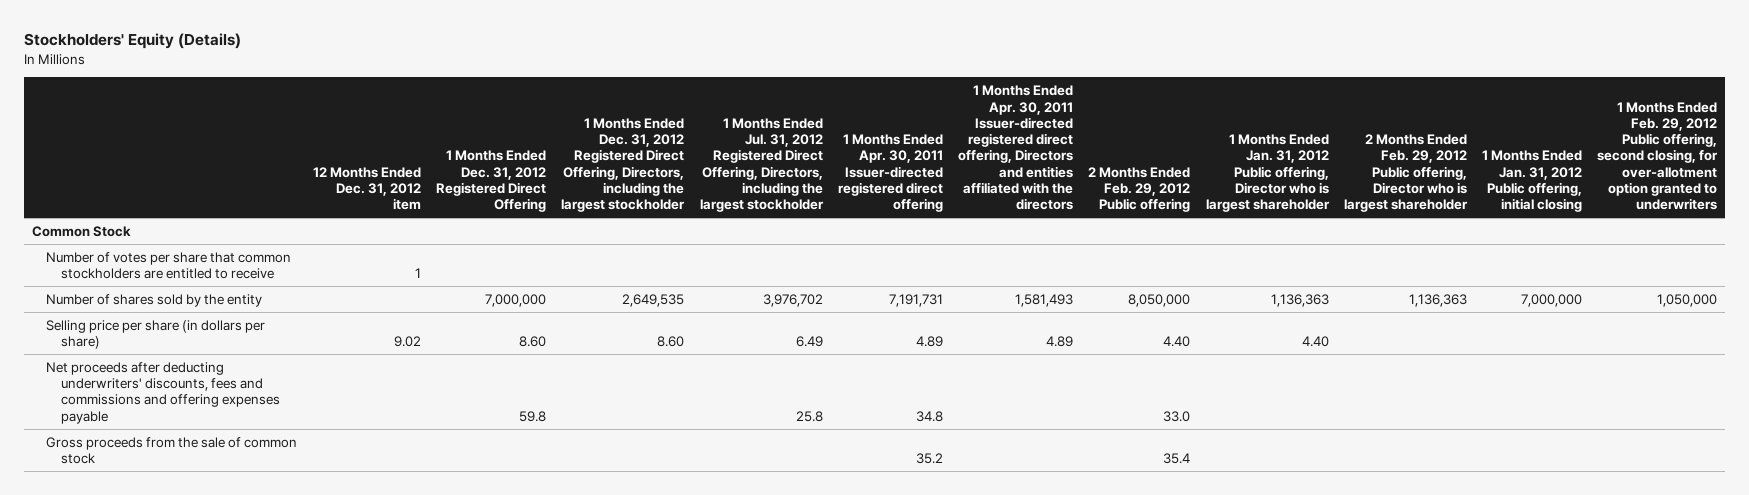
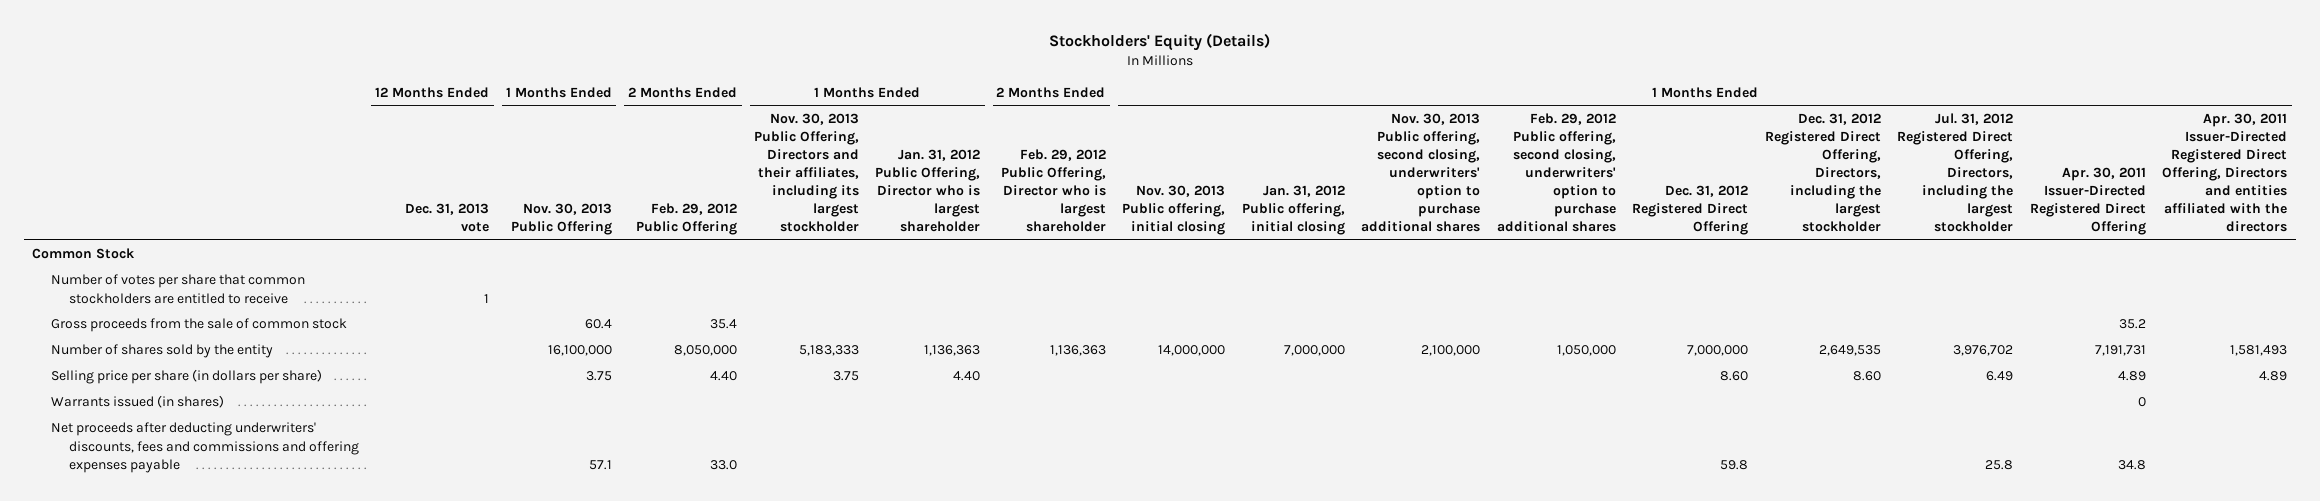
- | 12 Months Ended Dec. 31, 2012 item | 1 Months Ended Dec. 31, 2012 Registered Direct Offering | 1 Months Ended Dec. 31, 2012 Registered Direct Offering, Directors, including the largest stockholder | 1 Months Ended Jul. 31, 2012 Registered Direct Offering, Directors, including the largest stockholder | 1 Months Ended Apr. 30, 2011 Issuer-directed registered direct offering | 1 Months Ended Apr. 30, 2011 Issuer-directed registered direct offering, Directors and entities affiliated with the directors | 2 Months Ended Feb. 29, 2012 Public offering | 1 Months Ended Jan. 31, 2012 Public offering, Director who is largest shareholder | 2 Months Ended Feb. 29, 2012 Public offering, Director who is largest shareholder | 1 Months Ended Jan. 31, 2012 Public offering, initial closing | 1 Months Ended Feb. 29, 2012 Public offering, second closing, for over-allotment option granted to underwriters
+ | 12 Months Ended Dec. 31, 2013 vote | 1 Months Ended Nov. 30, 2013 Public Offering | 2 Months Ended Feb. 29, 2012 Public Offering | 1 Months Ended Nov. 30, 2013 Public Offering, Directors and their affiliates, including its largest stockholder | 1 Months Ended Jan. 31, 2012 Public Offering, Director who is largest shareholder | 2 Months Ended Feb. 29, 2012 Public Offering, Director who is largest shareholder | 1 Months Ended Nov. 30, 2013 Public offering, initial closing | 1 Months Ended Jan. 31, 2012 Public offering, initial closing | 1 Months Ended Nov. 30, 2013 Public offering, second closing, underwriters' option to purchase additional shares | 1 Months Ended Feb. 29, 2012 Public offering, second closing, underwriters' option to purchase additional shares | 1 Months Ended Dec. 31, 2012 Registered Direct Offering | 1 Months Ended Dec. 31, 2012 Registered Direct Offering, Directors, including the largest stockholder | 1 Months Ended Jul. 31, 2012 Registered Direct Offering, Directors, including the largest stockholder | 1 Months Ended Apr. 30, 2011 Issuer-Directed Registered Direct Offering | 1 Months Ended Apr. 30, 2011 Issuer-Directed Registered Direct Offering, Directors and entities affiliated with the directors
moved up: Gross proceeds from the sale of common stock | | 60.4 | 35.4 | | | | | | | | | | | 35.2 |
+ Warrants issued (in shares) | | | | | | | | | | | | | | 0 |

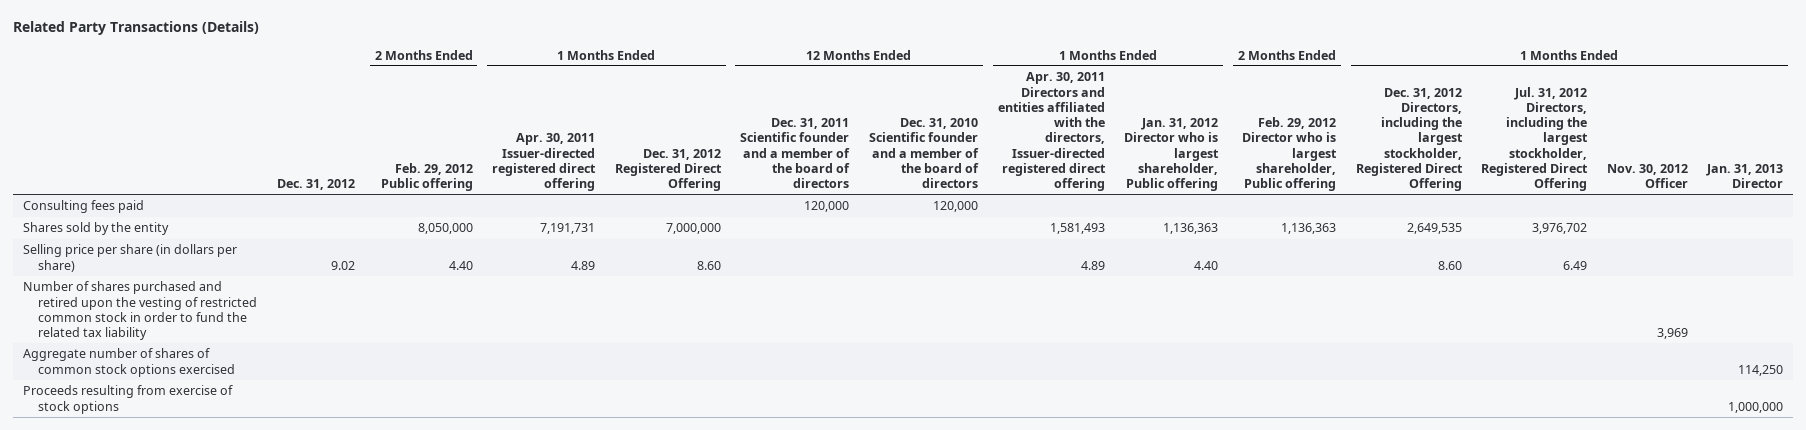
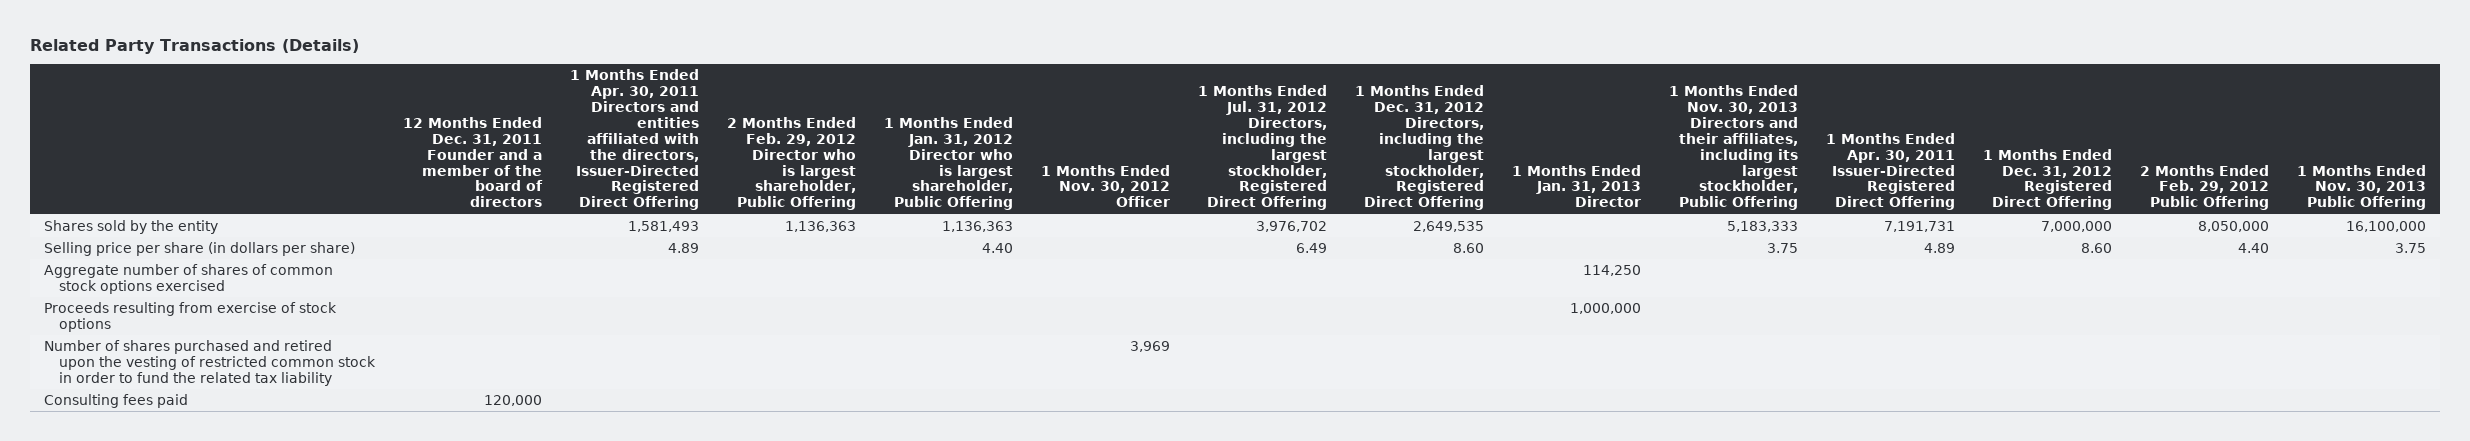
- | Dec. 31, 2012 | 2 Months Ended Feb. 29, 2012 Public offering | 1 Months Ended Apr. 30, 2011 Issuer-directed registered direct offering | 1 Months Ended Dec. 31, 2012 Registered Direct Offering | 12 Months Ended Dec. 31, 2011 Scientific founder and a member of the board of directors | 12 Months Ended Dec. 31, 2010 Scientific founder and a member of the board of directors | 1 Months Ended Apr. 30, 2011 Directors and entities affiliated with the directors, Issuer-directed registered direct offering | 1 Months Ended Jan. 31, 2012 Director who is largest shareholder, Public offering | 2 Months Ended Feb. 29, 2012 Director who is largest shareholder, Public offering | 1 Months Ended Dec. 31, 2012 Directors, including the largest stockholder, Registered Direct Offering | 1 Months Ended Jul. 31, 2012 Directors, including the largest stockholder, Registered Direct Offering | 1 Months Ended Nov. 30, 2012 Officer | 1 Months Ended Jan. 31, 2013 Director
+ | 12 Months Ended Dec. 31, 2011 Founder and a member of the board of directors | 1 Months Ended Apr. 30, 2011 Directors and entities affiliated with the directors, Issuer-Directed Registered Direct Offering | 2 Months Ended Feb. 29, 2012 Director who is largest shareholder, Public Offering | 1 Months Ended Jan. 31, 2012 Director who is largest shareholder, Public Offering | 1 Months Ended Nov. 30, 2012 Officer | 1 Months Ended Jul. 31, 2012 Directors, including the largest stockholder, Registered Direct Offering | 1 Months Ended Dec. 31, 2012 Directors, including the largest stockholder, Registered Direct Offering | 1 Months Ended Jan. 31, 2013 Director | 1 Months Ended Nov. 30, 2013 Directors and their affiliates, including its largest stockholder, Public Offering | 1 Months Ended Apr. 30, 2011 Issuer-Directed Registered Direct Offering | 1 Months Ended Dec. 31, 2012 Registered Direct Offering | 2 Months Ended Feb. 29, 2012 Public Offering | 1 Months Ended Nov. 30, 2013 Public Offering
moved down: Number of shares purchased and retired upon the vesting of restricted common stock in order to fund the related tax liability | | | | | 3,969 | | | | | | | |
moved down: Consulting fees paid | 120,000 | | | | | | | | | | | |

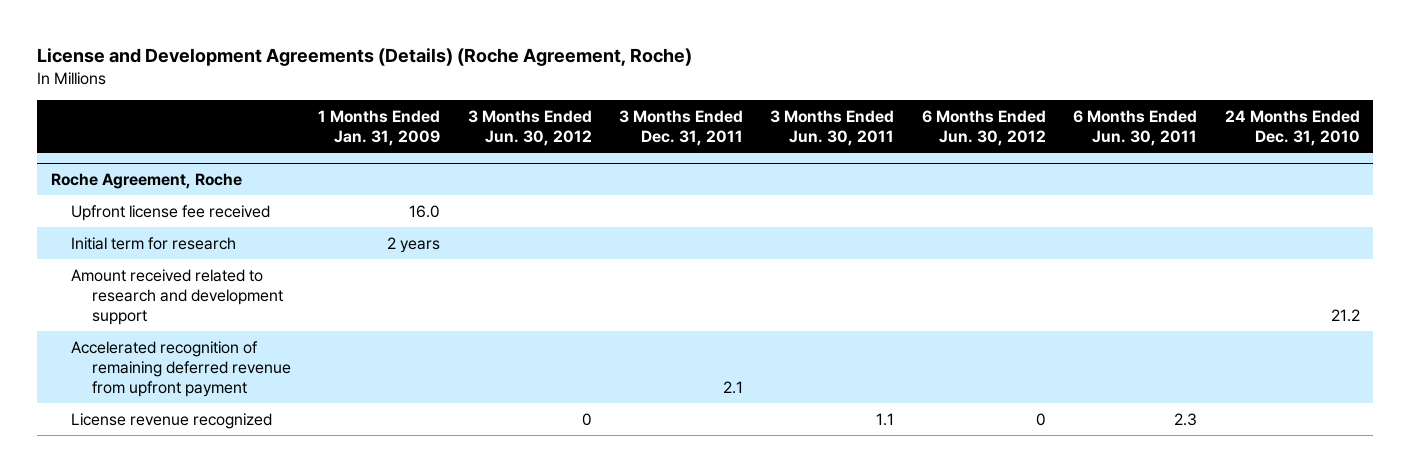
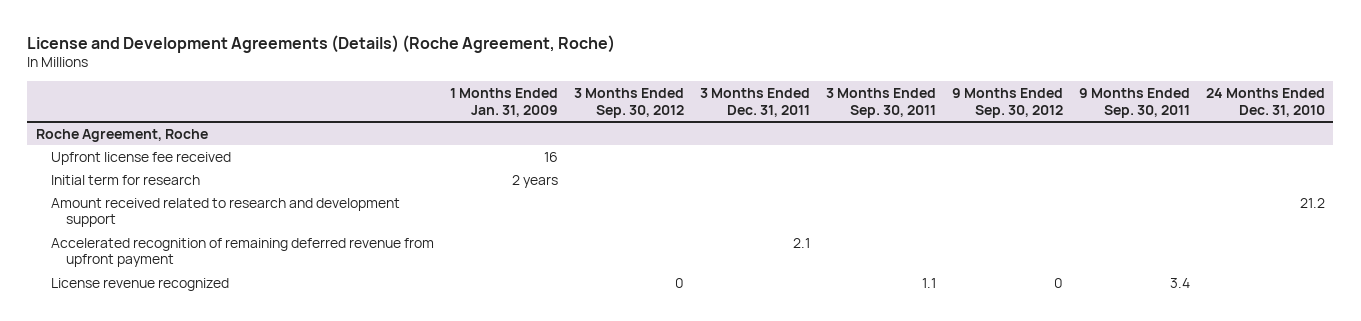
- | 1 Months Ended Jan. 31, 2009 | 3 Months Ended Jun. 30, 2012 | 3 Months Ended Dec. 31, 2011 | 3 Months Ended Jun. 30, 2011 | 6 Months Ended Jun. 30, 2012 | 6 Months Ended Jun. 30, 2011 | 24 Months Ended Dec. 31, 2010
+ | 1 Months Ended Jan. 31, 2009 | 3 Months Ended Sep. 30, 2012 | 3 Months Ended Dec. 31, 2011 | 3 Months Ended Sep. 30, 2011 | 9 Months Ended Sep. 30, 2012 | 9 Months Ended Sep. 30, 2011 | 24 Months Ended Dec. 31, 2010
@ Roche Agreement, Roche
- Upfront license fee received | 16.0 | | | | | |
+ Upfront license fee received | 16 | | | | | |

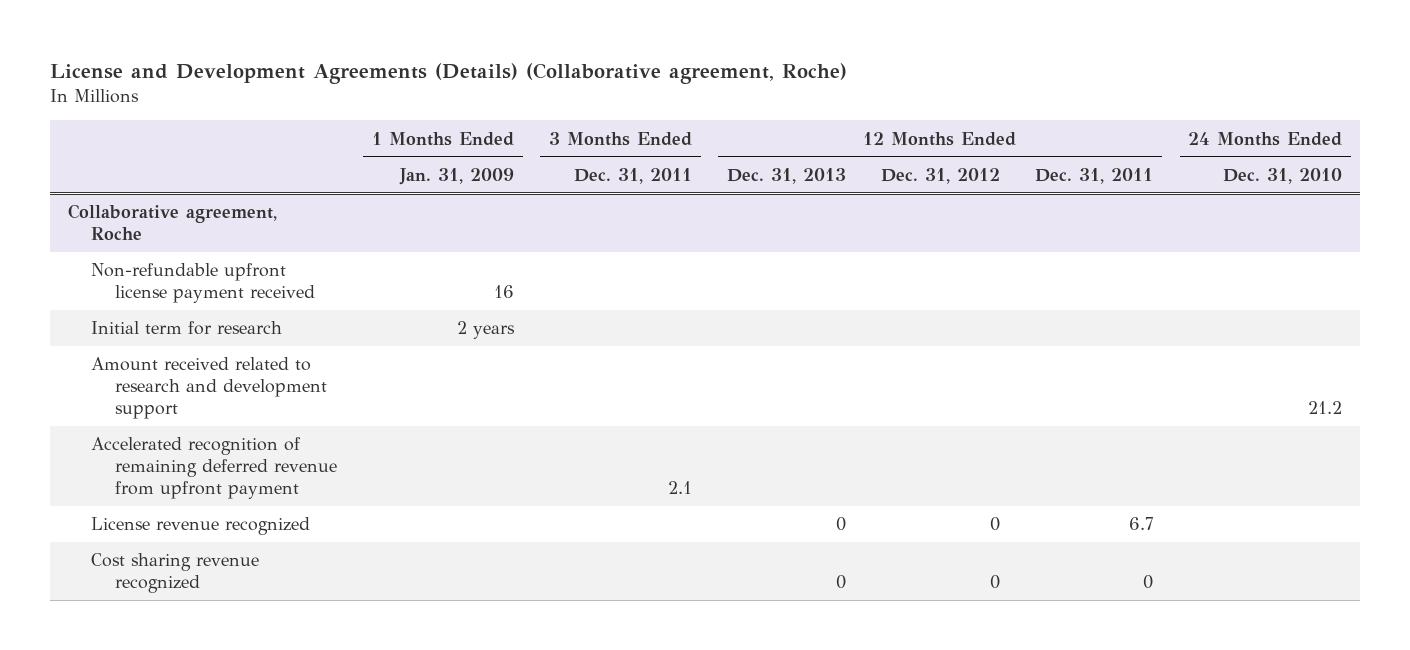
- License and Development Agreements (Details) (Roche Agreement, Roche)
+ License and Development Agreements (Details) (Collaborative agreement, Roche)
- | 1 Months Ended Jan. 31, 2009 | 3 Months Ended Sep. 30, 2012 | 3 Months Ended Dec. 31, 2011 | 3 Months Ended Sep. 30, 2011 | 9 Months Ended Sep. 30, 2012 | 9 Months Ended Sep. 30, 2011 | 24 Months Ended Dec. 31, 2010
+ | 1 Months Ended Jan. 31, 2009 | 3 Months Ended Dec. 31, 2011 | 12 Months Ended Dec. 31, 2013 | 12 Months Ended Dec. 31, 2012 | 12 Months Ended Dec. 31, 2011 | 24 Months Ended Dec. 31, 2010
- Roche Agreement, Roche
- Upfront license fee received | 16 | | | | | |
+ Collaborative agreement, Roche
+ Non-refundable upfront license payment received | 16 | | | | |
+ Cost sharing revenue recognized | | | 0 | 0 | 0 |

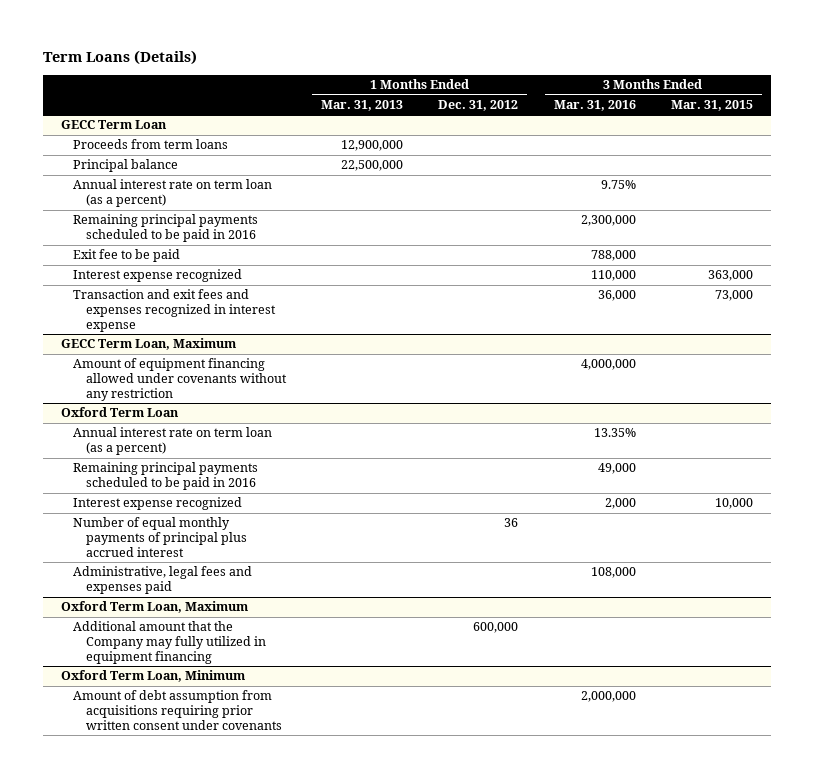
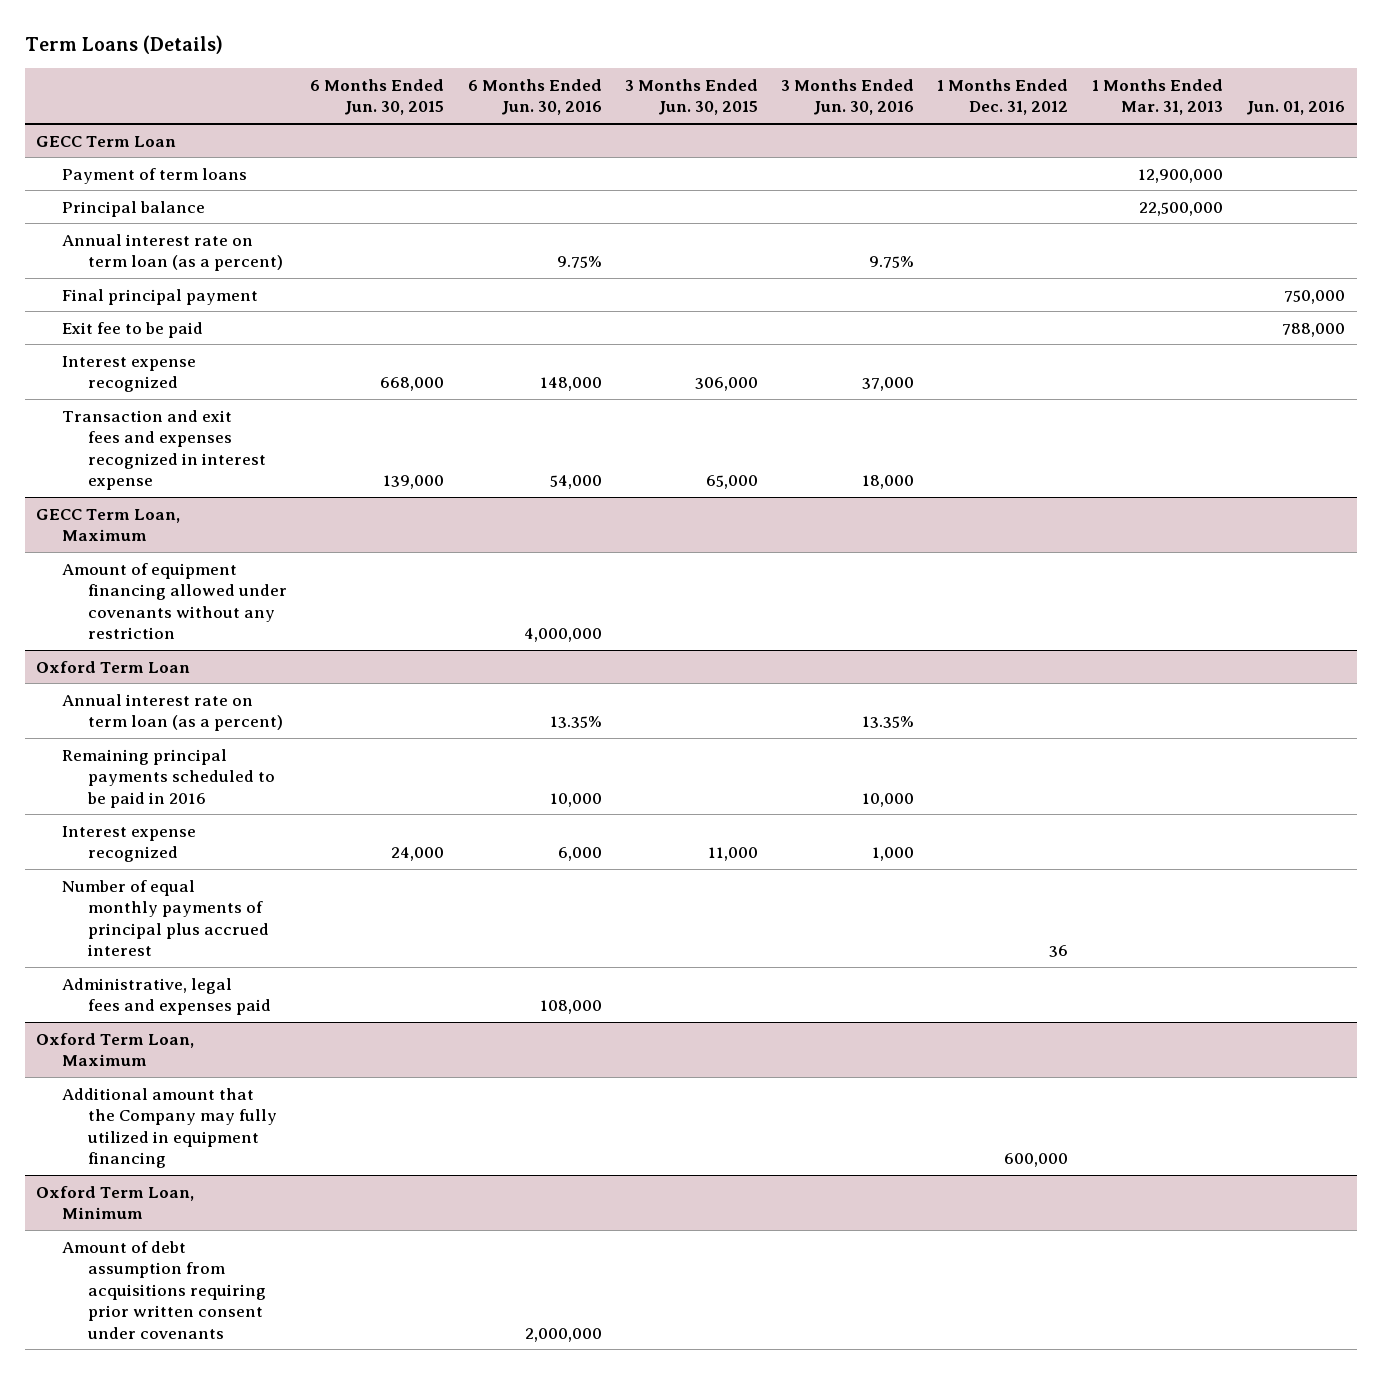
- | 1 Months Ended Mar. 31, 2013 | 1 Months Ended Dec. 31, 2012 | 3 Months Ended Mar. 31, 2016 | 3 Months Ended Mar. 31, 2015
+ | 6 Months Ended Jun. 30, 2015 | 6 Months Ended Jun. 30, 2016 | 3 Months Ended Jun. 30, 2015 | 3 Months Ended Jun. 30, 2016 | 1 Months Ended Dec. 31, 2012 | 1 Months Ended Mar. 31, 2013 | Jun. 01, 2016
@ GECC Term Loan
- Proceeds from term loans | 12,900,000 | | |
+ Payment of term loans | | | | | | 12,900,000 |
- Remaining principal payments scheduled to be paid in 2016 | | | 2,300,000 |
+ Final principal payment | | | | | | | 750,000

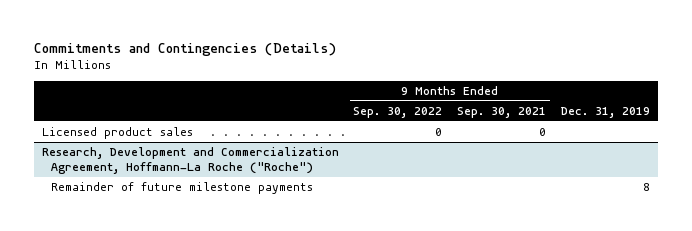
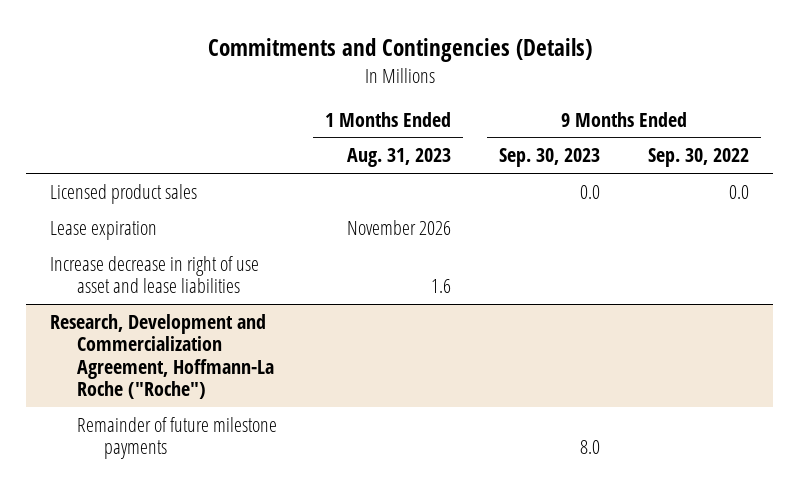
- | 9 Months Ended Sep. 30, 2022 | 9 Months Ended Sep. 30, 2021 | Dec. 31, 2019
+ | 1 Months Ended Aug. 31, 2023 | 9 Months Ended Sep. 30, 2023 | 9 Months Ended Sep. 30, 2022
- Licensed product sales | 0 | 0 |
+ Licensed product sales | | 0.0 | 0.0
+ Lease expiration | November 2026 | |
+ Increase decrease in right of use asset and lease liabilities | 1.6 | |

